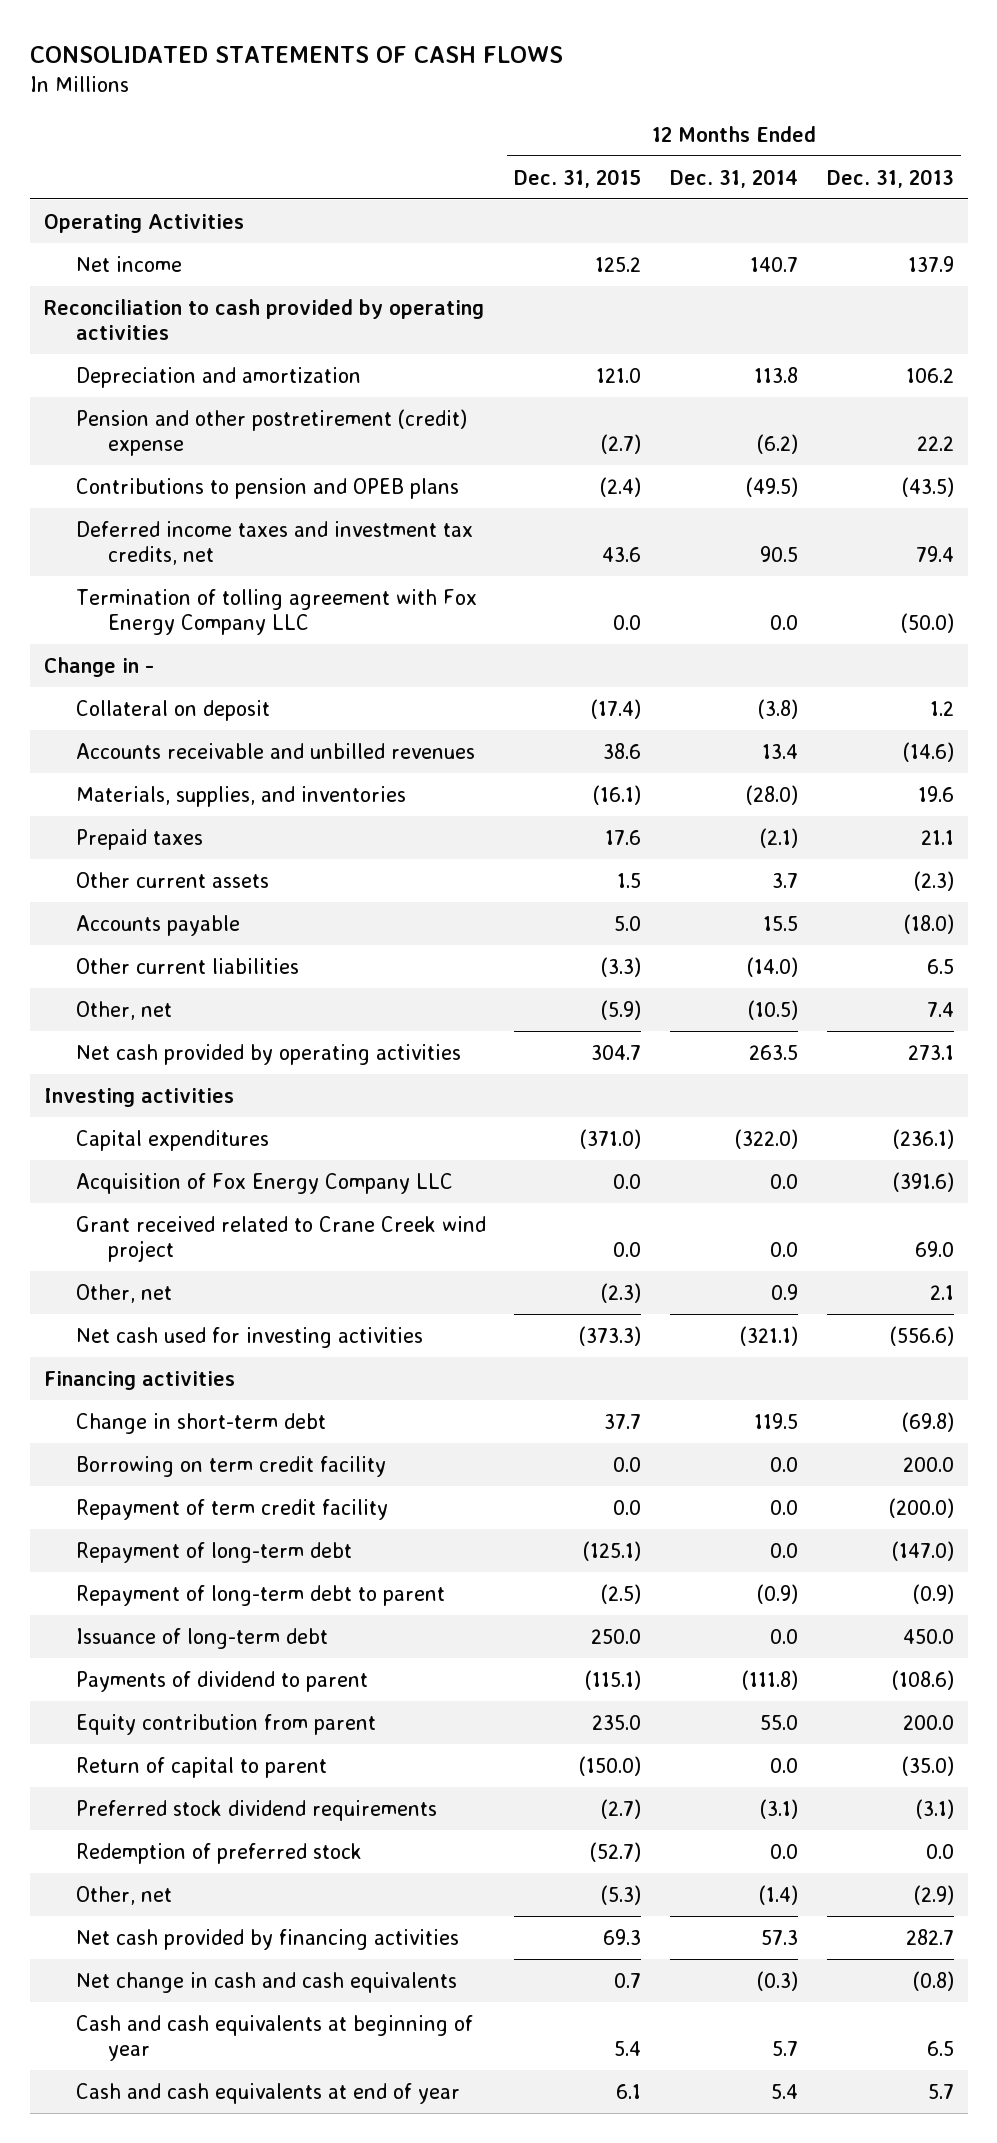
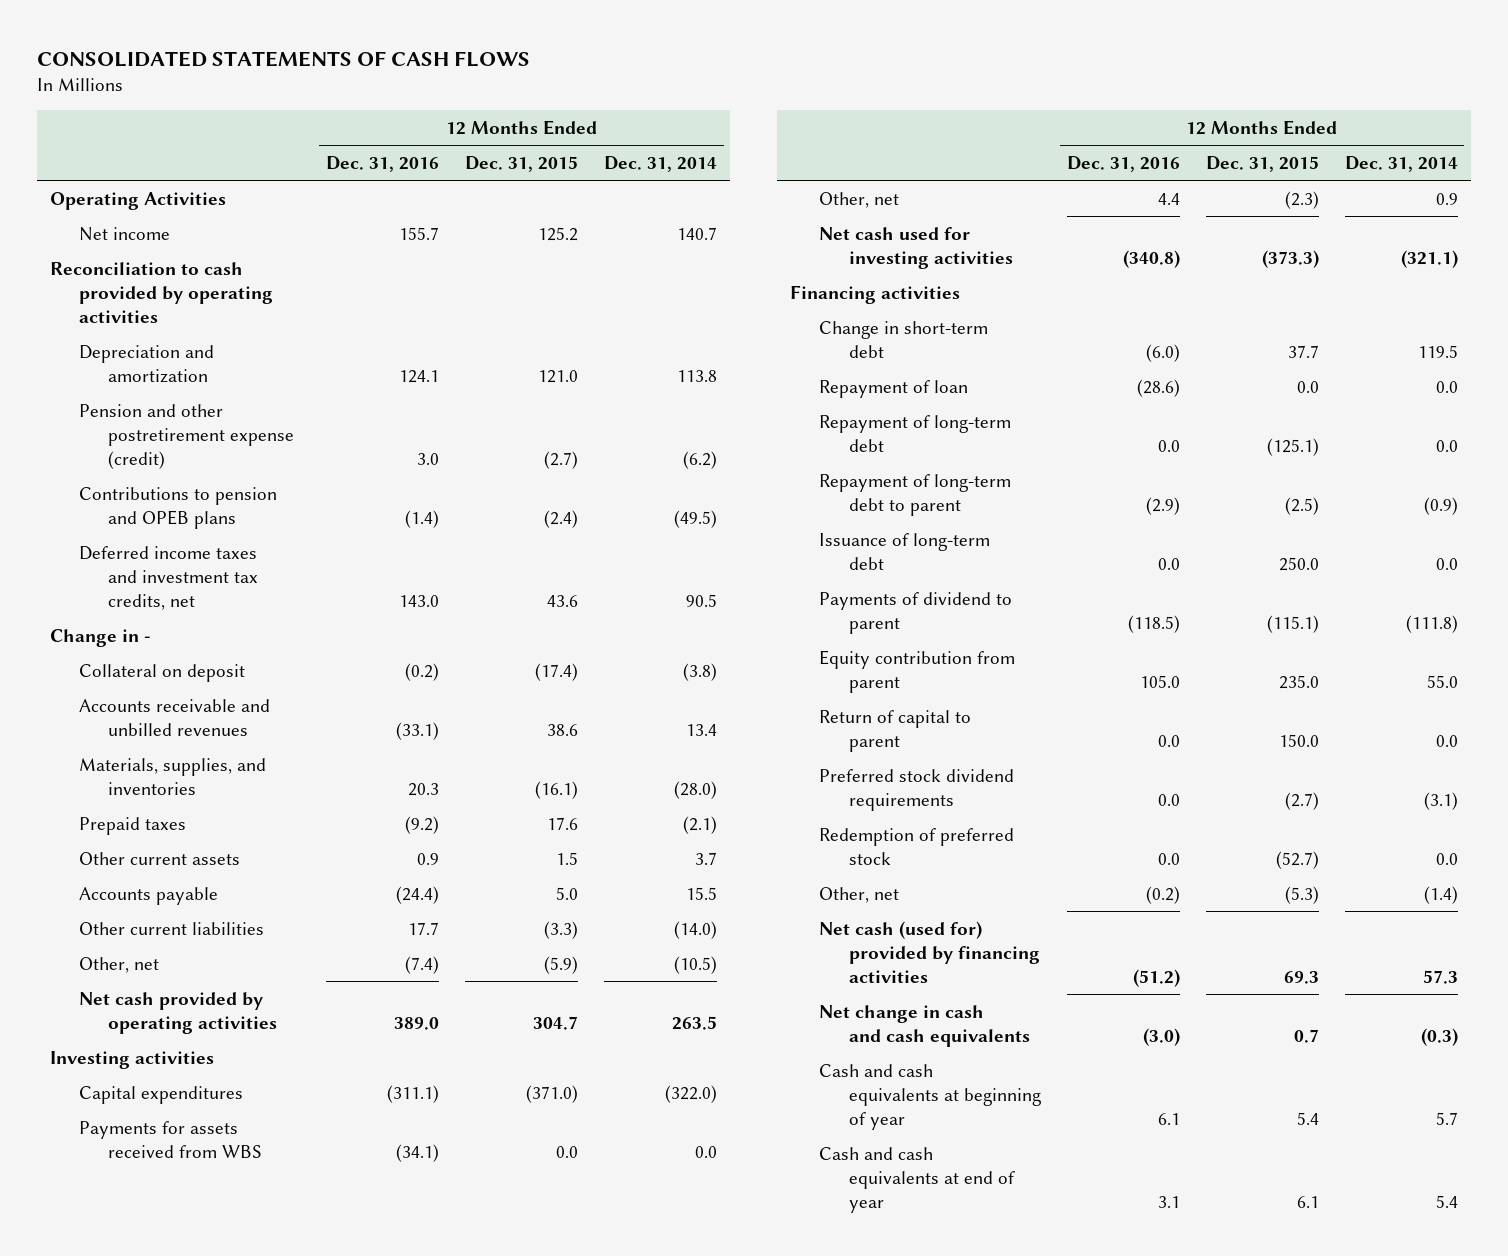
- | 12 Months Ended Dec. 31, 2015 | 12 Months Ended Dec. 31, 2014 | 12 Months Ended Dec. 31, 2013
+ | 12 Months Ended Dec. 31, 2016 | 12 Months Ended Dec. 31, 2015 | 12 Months Ended Dec. 31, 2014
- Pension and other postretirement (credit) expense | (2.7) | (6.2) | 22.2
+ Pension and other postretirement expense (credit) | 3.0 | (2.7) | (6.2)
- Termination of tolling agreement with Fox Energy Company LLC | 0.0 | 0.0 | (50.0)
- Acquisition of Fox Energy Company LLC | 0.0 | 0.0 | (391.6)
- Grant received related to Crane Creek wind project | 0.0 | 0.0 | 69.0
+ Payments for assets received from WBS | (34.1) | 0.0 | 0.0
- Borrowing on term credit facility | 0.0 | 0.0 | 200.0
- Repayment of term credit facility | 0.0 | 0.0 | (200.0)
+ Repayment of loan | (28.6) | 0.0 | 0.0
- Return of capital to parent | (150.0) | 0.0 | (35.0)
+ Return of capital to parent | 0.0 | 150.0 | 0.0
- Net cash provided by financing activities | 69.3 | 57.3 | 282.7
+ Net cash (used for) provided by financing activities | (51.2) | 69.3 | 57.3

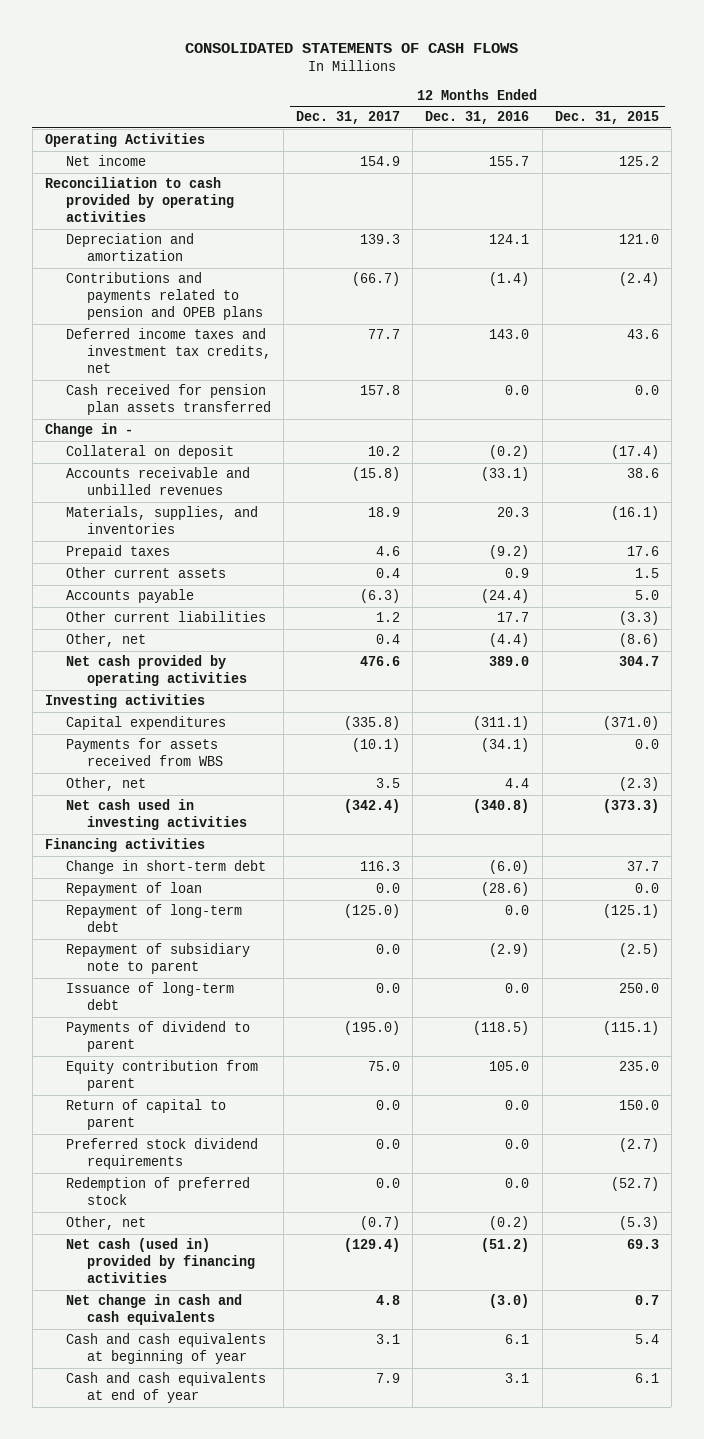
- | 12 Months Ended Dec. 31, 2016 | 12 Months Ended Dec. 31, 2015 | 12 Months Ended Dec. 31, 2014
+ | 12 Months Ended Dec. 31, 2017 | 12 Months Ended Dec. 31, 2016 | 12 Months Ended Dec. 31, 2015
- Pension and other postretirement expense (credit) | 3.0 | (2.7) | (6.2)
- Contributions to pension and OPEB plans | (1.4) | (2.4) | (49.5)
+ Contributions and payments related to pension and OPEB plans | (66.7) | (1.4) | (2.4)
+ Cash received for pension plan assets transferred | 157.8 | 0.0 | 0.0
- Other, net | (7.4) | (5.9) | (10.5)
+ Other, net | 0.4 | (4.4) | (8.6)
- Net cash used for investing activities | (340.8) | (373.3) | (321.1)
+ Net cash used in investing activities | (342.4) | (340.8) | (373.3)
- Repayment of long-term debt to parent | (2.9) | (2.5) | (0.9)
+ Repayment of subsidiary note to parent | 0.0 | (2.9) | (2.5)
- Net cash (used for) provided by financing activities | (51.2) | 69.3 | 57.3
+ Net cash (used in) provided by financing activities | (129.4) | (51.2) | 69.3

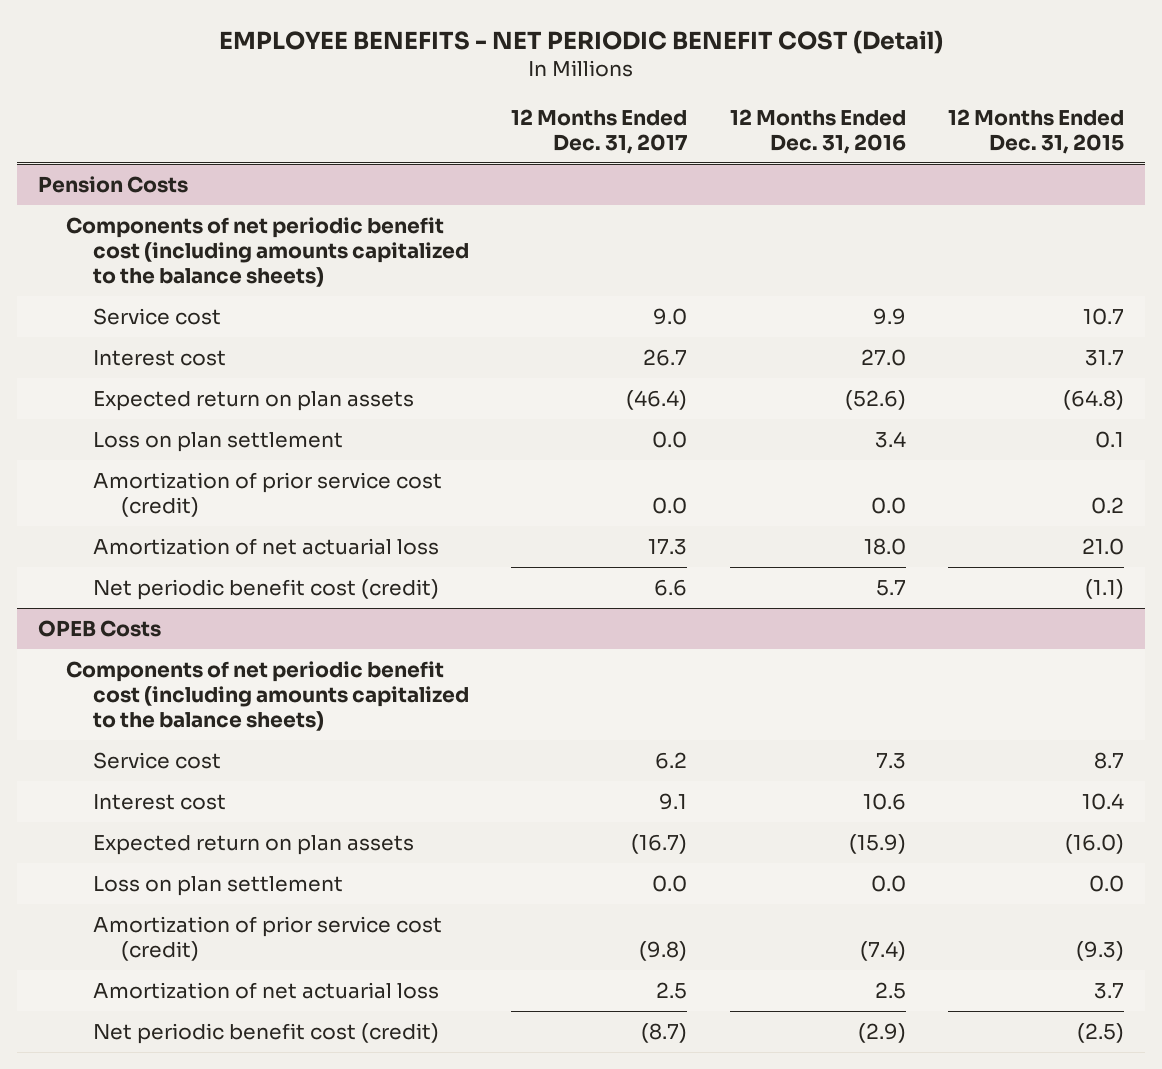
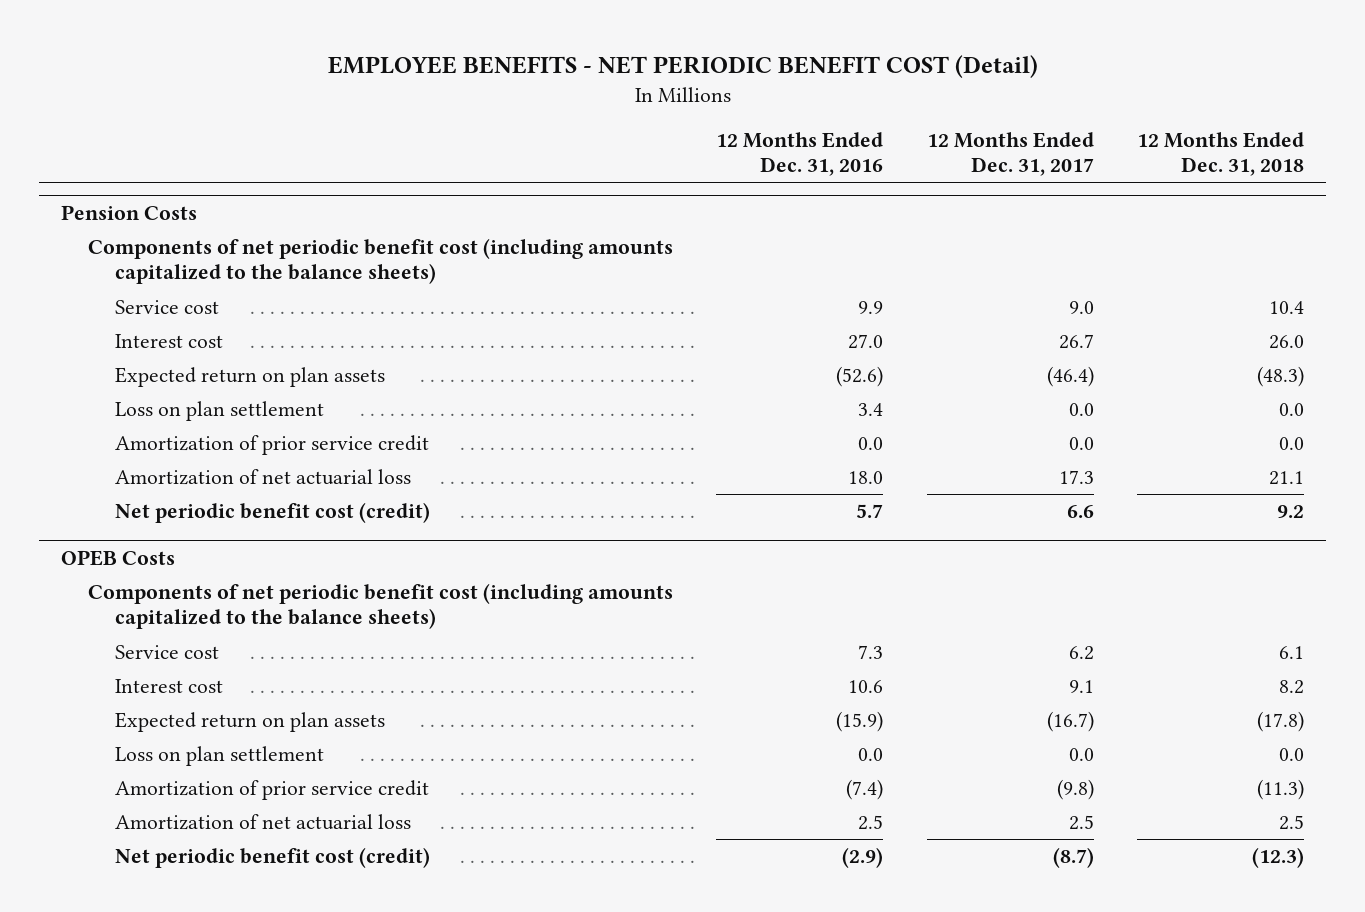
- | 12 Months Ended Dec. 31, 2017 | 12 Months Ended Dec. 31, 2016 | 12 Months Ended Dec. 31, 2015
+ | 12 Months Ended Dec. 31, 2016 | 12 Months Ended Dec. 31, 2017 | 12 Months Ended Dec. 31, 2018
@ Pension Costs
- Amortization of prior service cost (credit) | 0.0 | 0.0 | 0.2
+ Amortization of prior service credit | 0.0 | 0.0 | 0.0
@ OPEB Costs
- Amortization of prior service cost (credit) | (9.8) | (7.4) | (9.3)
+ Amortization of prior service credit | (7.4) | (9.8) | (11.3)

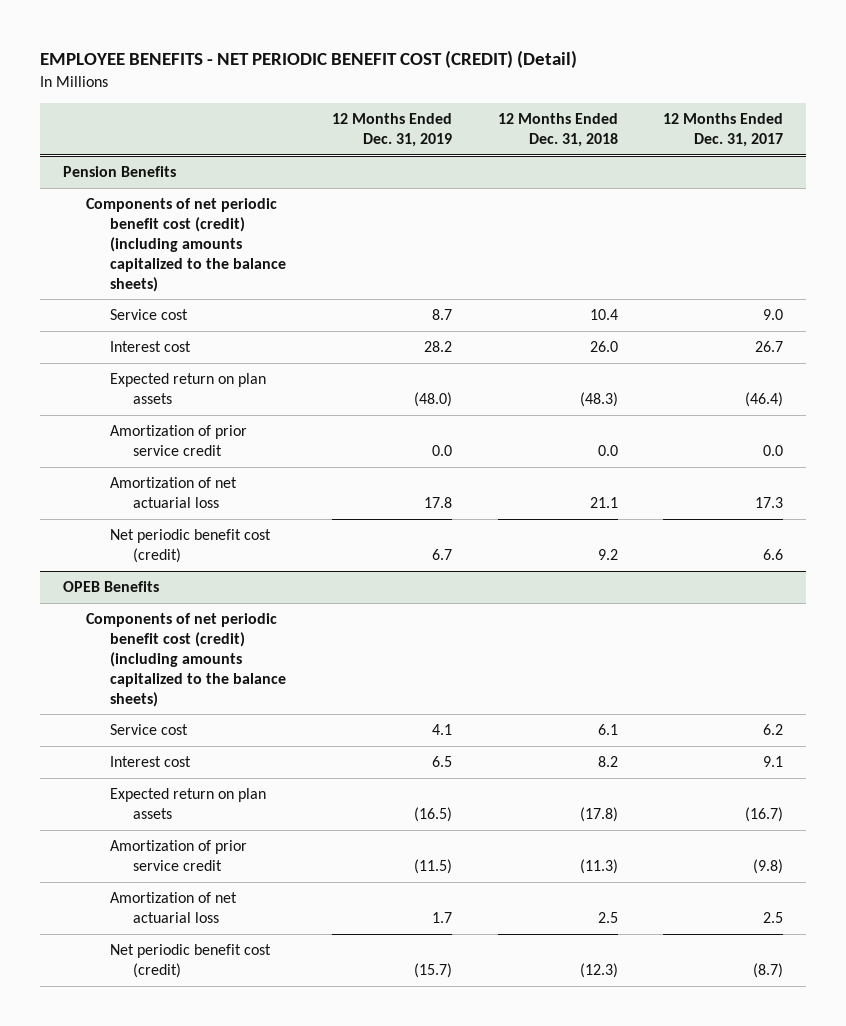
- EMPLOYEE BENEFITS - NET PERIODIC BENEFIT COST (Detail)
+ EMPLOYEE BENEFITS - NET PERIODIC BENEFIT COST (CREDIT) (Detail)
- | 12 Months Ended Dec. 31, 2016 | 12 Months Ended Dec. 31, 2017 | 12 Months Ended Dec. 31, 2018
+ | 12 Months Ended Dec. 31, 2019 | 12 Months Ended Dec. 31, 2018 | 12 Months Ended Dec. 31, 2017
- Pension Costs
- Components of net periodic benefit cost (including amounts capitalized to the balance sheets)
+ Pension Benefits
+ Components of net periodic benefit cost (credit) (including amounts capitalized to the balance sheets)
- Loss on plan settlement | 3.4 | 0.0 | 0.0
- OPEB Costs
- Components of net periodic benefit cost (including amounts capitalized to the balance sheets)
+ OPEB Benefits
+ Components of net periodic benefit cost (credit) (including amounts capitalized to the balance sheets)
- Loss on plan settlement | 0.0 | 0.0 | 0.0

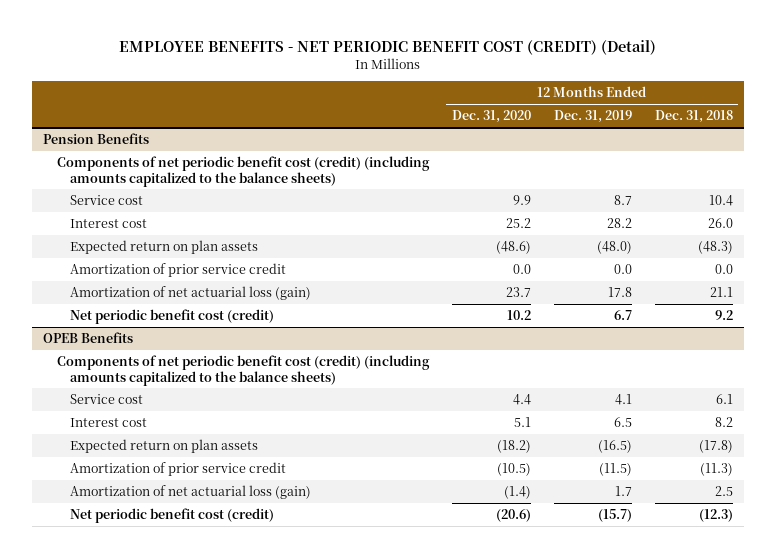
- | 12 Months Ended Dec. 31, 2019 | 12 Months Ended Dec. 31, 2018 | 12 Months Ended Dec. 31, 2017
+ | 12 Months Ended Dec. 31, 2020 | 12 Months Ended Dec. 31, 2019 | 12 Months Ended Dec. 31, 2018
@ Pension Benefits
- Amortization of net actuarial loss | 17.8 | 21.1 | 17.3
+ Amortization of net actuarial loss (gain) | 23.7 | 17.8 | 21.1
@ OPEB Benefits
- Amortization of net actuarial loss | 1.7 | 2.5 | 2.5
+ Amortization of net actuarial loss (gain) | (1.4) | 1.7 | 2.5

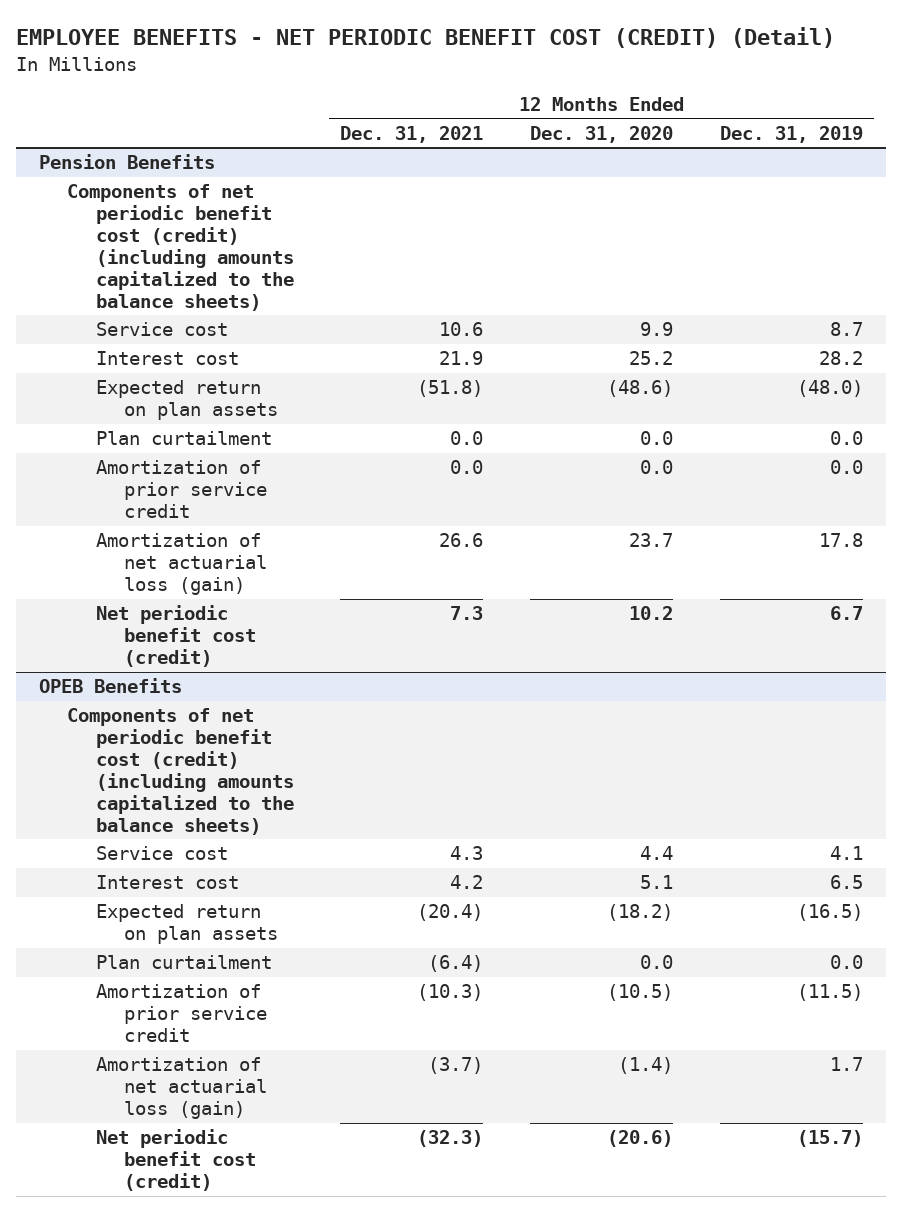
- | 12 Months Ended Dec. 31, 2020 | 12 Months Ended Dec. 31, 2019 | 12 Months Ended Dec. 31, 2018
+ | 12 Months Ended Dec. 31, 2021 | 12 Months Ended Dec. 31, 2020 | 12 Months Ended Dec. 31, 2019
@ Pension Benefits
+ Plan curtailment | 0.0 | 0.0 | 0.0
@ OPEB Benefits
+ Plan curtailment | (6.4) | 0.0 | 0.0

